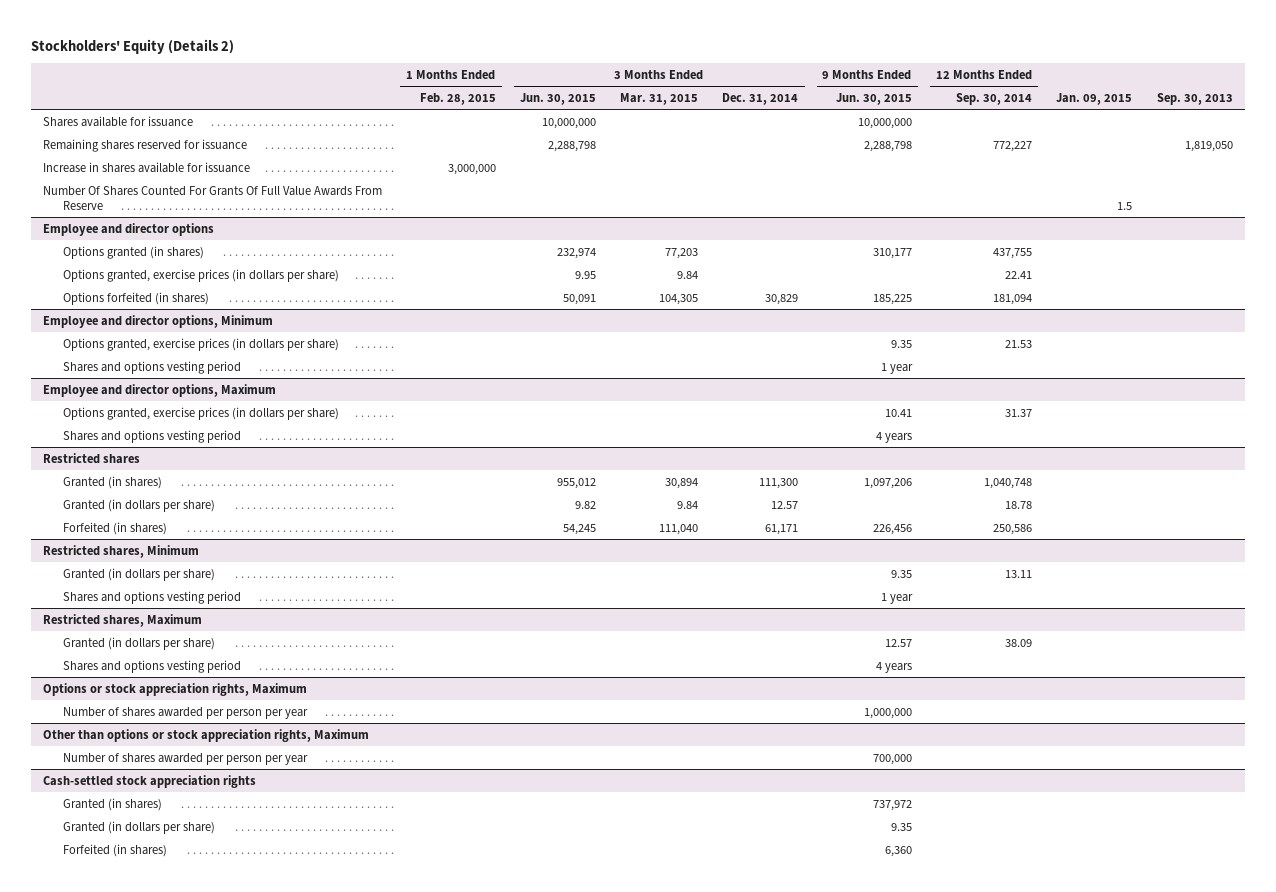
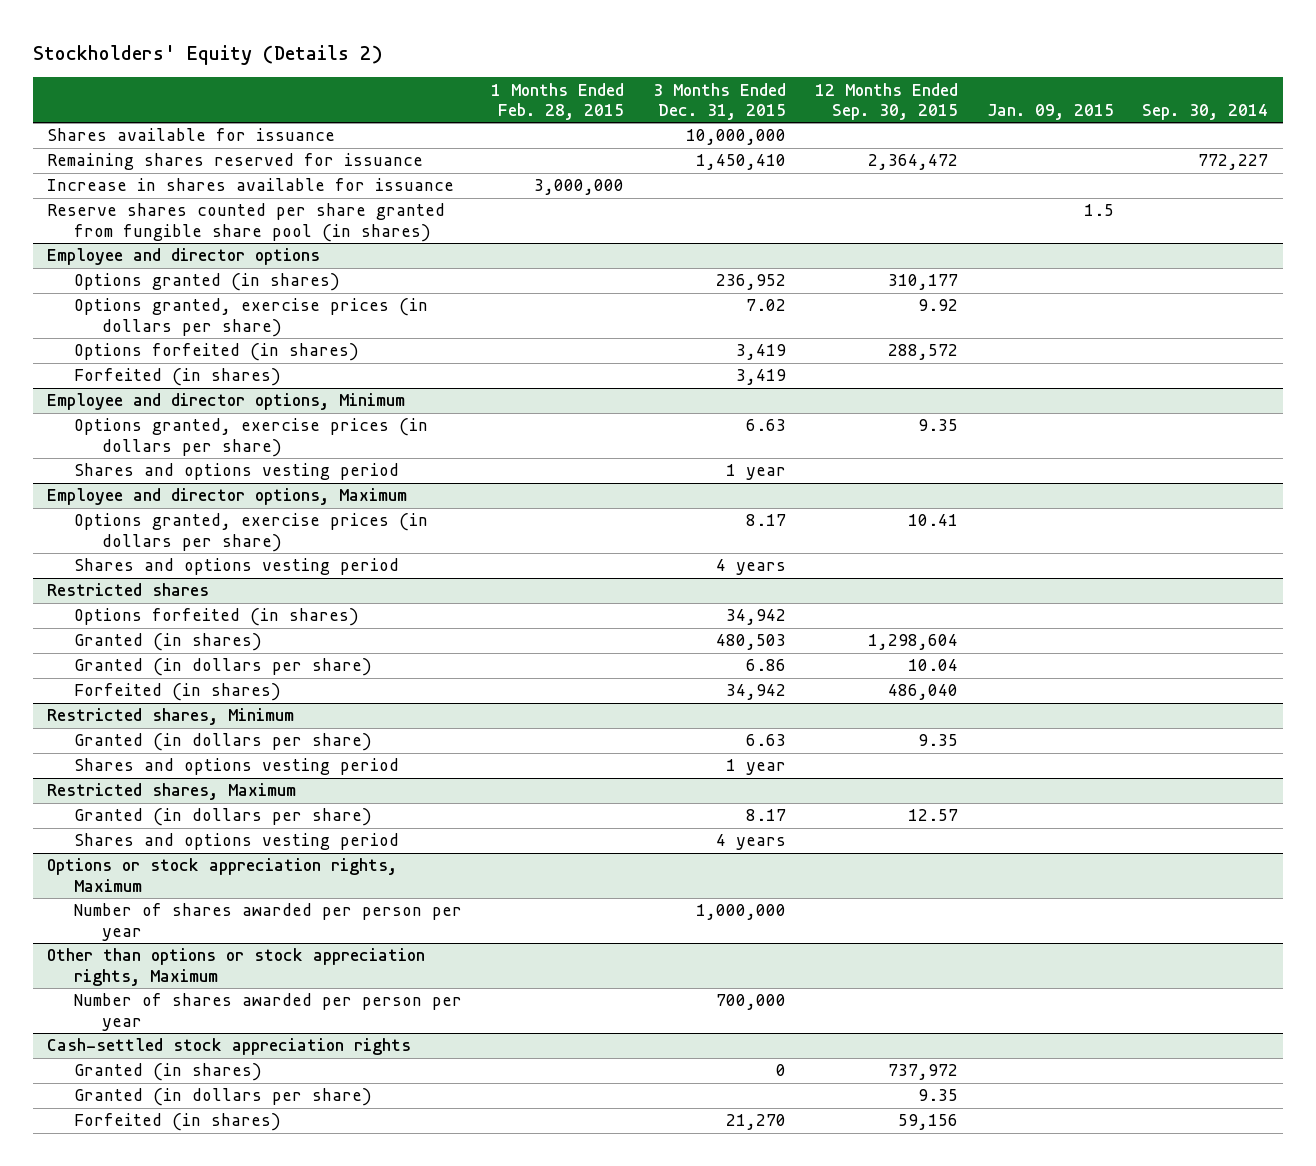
- | 1 Months Ended Feb. 28, 2015 | 3 Months Ended Jun. 30, 2015 | 3 Months Ended Mar. 31, 2015 | 3 Months Ended Dec. 31, 2014 | 9 Months Ended Jun. 30, 2015 | 12 Months Ended Sep. 30, 2014 | Jan. 09, 2015 | Sep. 30, 2013
+ | 1 Months Ended Feb. 28, 2015 | 3 Months Ended Dec. 31, 2015 | 12 Months Ended Sep. 30, 2015 | Jan. 09, 2015 | Sep. 30, 2014
- Number Of Shares Counted For Grants Of Full Value Awards From Reserve | | | | | | | 1.5 |
+ Reserve shares counted per share granted from fungible share pool (in shares) | | | | 1.5 |
@ Employee and director options
+ Forfeited (in shares) | | 3,419 | | |
@ Restricted shares
+ Options forfeited (in shares) | | 34,942 | | |

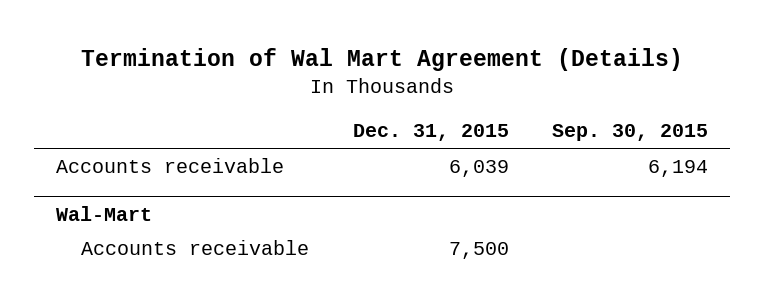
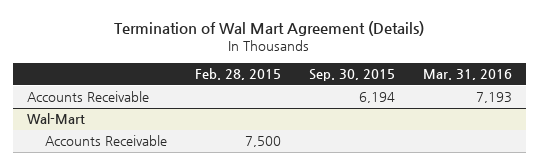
- | Dec. 31, 2015 | Sep. 30, 2015
+ | Feb. 28, 2015 | Sep. 30, 2015 | Mar. 31, 2016
- Accounts receivable | 6,039 | 6,194
+ Accounts Receivable | | 6,194 | 7,193
@ Wal-Mart
- Accounts receivable | 7,500 |
+ Accounts Receivable | 7,500 | |

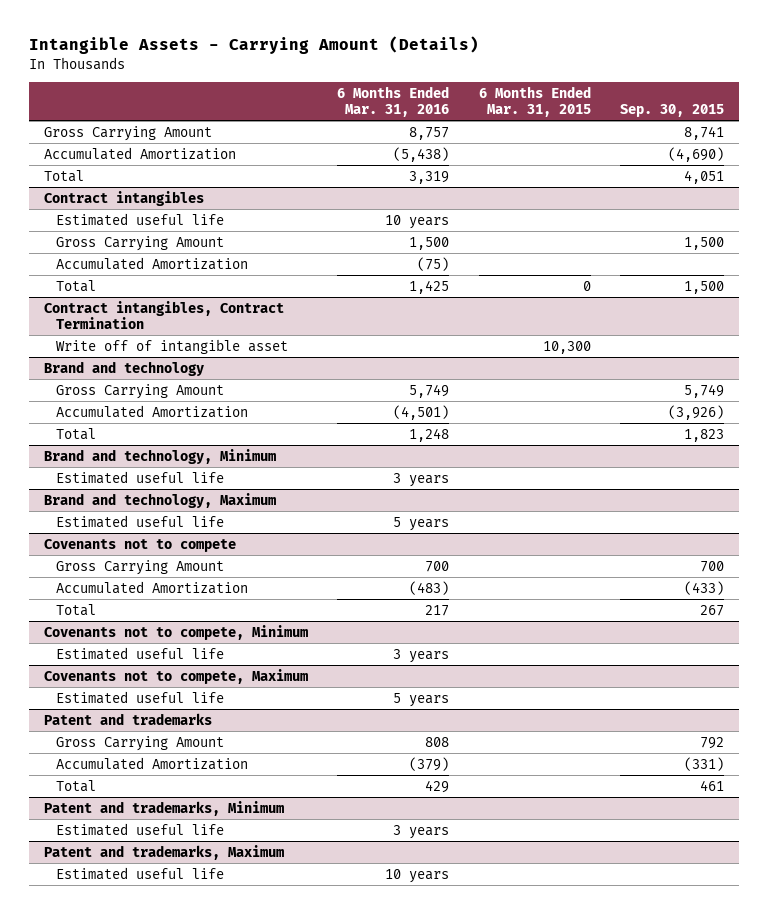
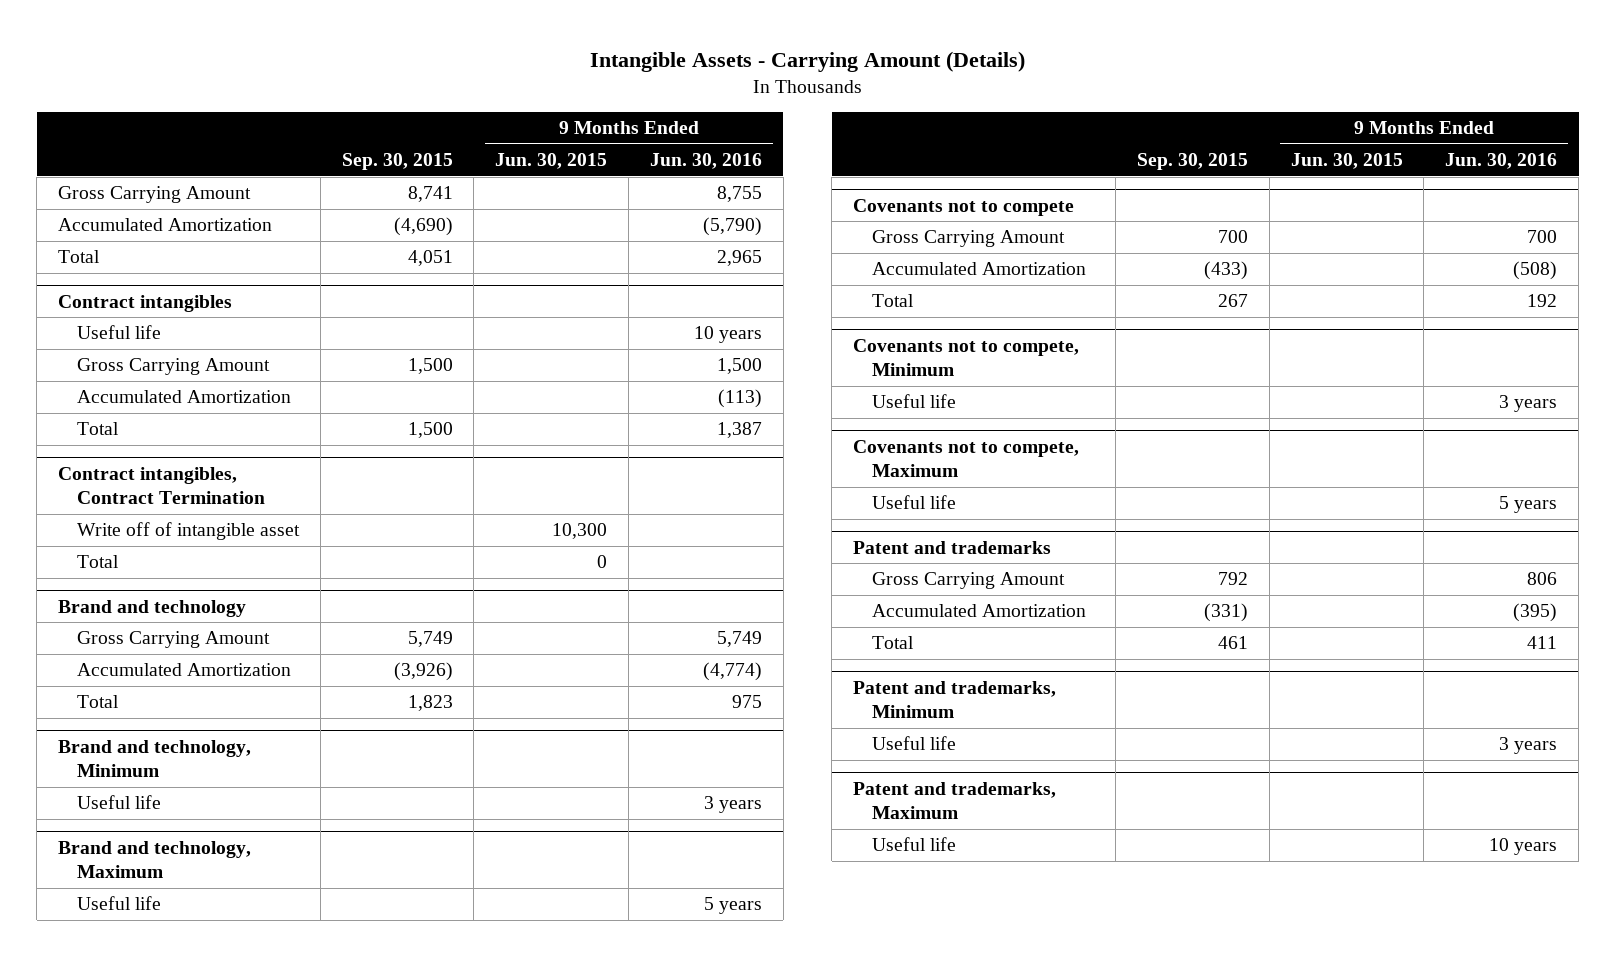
- | 6 Months Ended Mar. 31, 2016 | 6 Months Ended Mar. 31, 2015 | Sep. 30, 2015
+ | Sep. 30, 2015 | 9 Months Ended Jun. 30, 2015 | 9 Months Ended Jun. 30, 2016
@ Contract intangibles
- Estimated useful life | 10 years | |
+ Useful life | | | 10 years
@ Contract intangibles, Contract Termination
+ Total | | 0 |
@ Brand and technology, Minimum
- Estimated useful life | 3 years | |
+ Useful life | | | 3 years
@ Brand and technology, Maximum
- Estimated useful life | 5 years | |
+ Useful life | | | 5 years
@ Covenants not to compete, Minimum
- Estimated useful life | 3 years | |
+ Useful life | | | 3 years
@ Covenants not to compete, Maximum
- Estimated useful life | 5 years | |
+ Useful life | | | 5 years
@ Patent and trademarks, Minimum
- Estimated useful life | 3 years | |
+ Useful life | | | 3 years
@ Patent and trademarks, Maximum
- Estimated useful life | 10 years | |
+ Useful life | | | 10 years

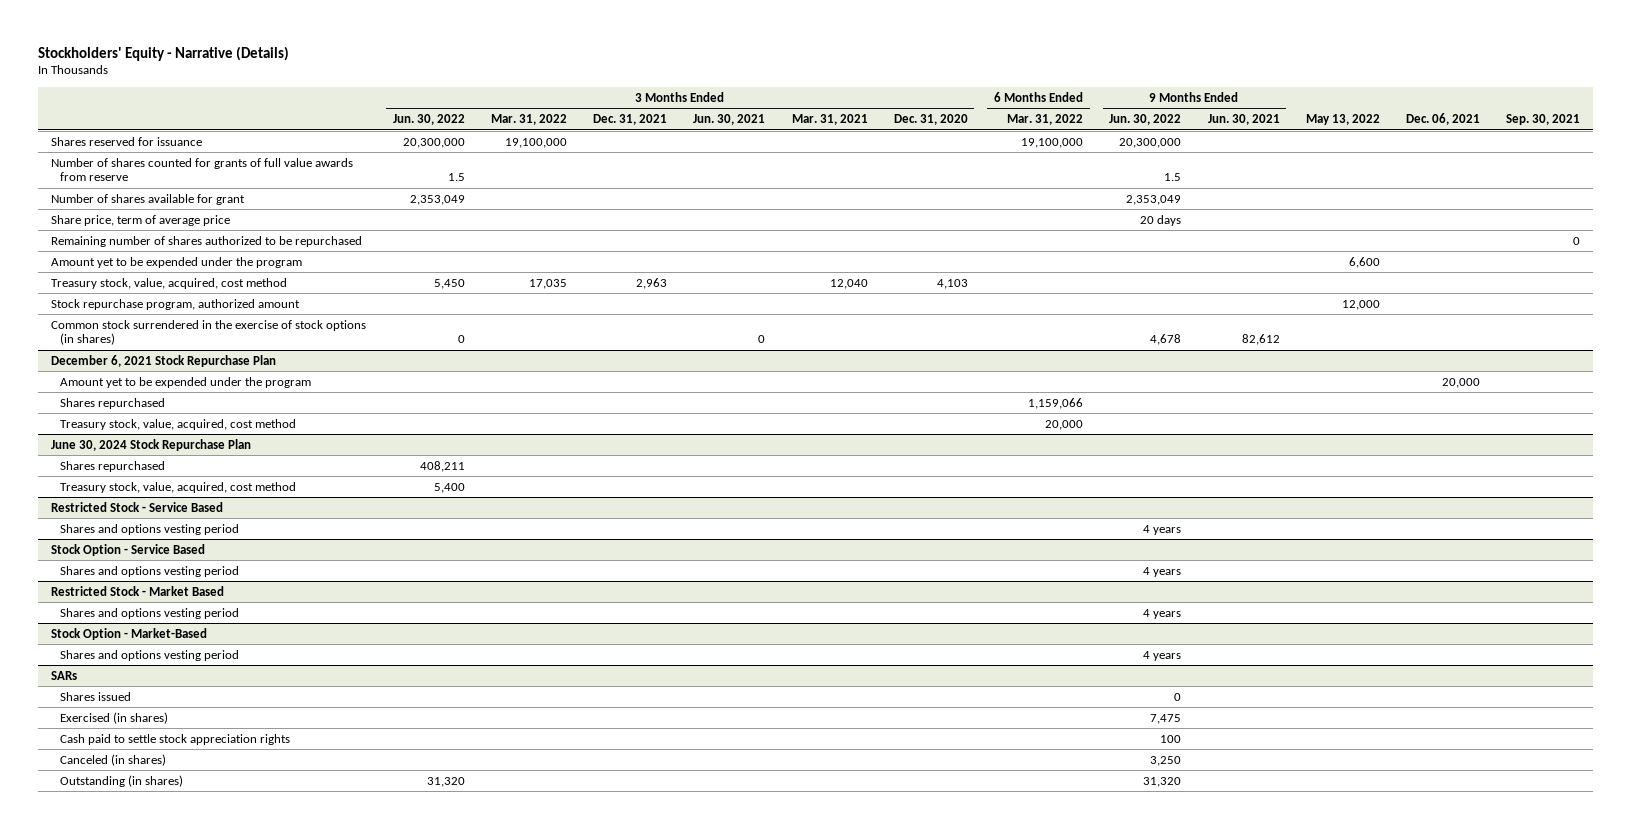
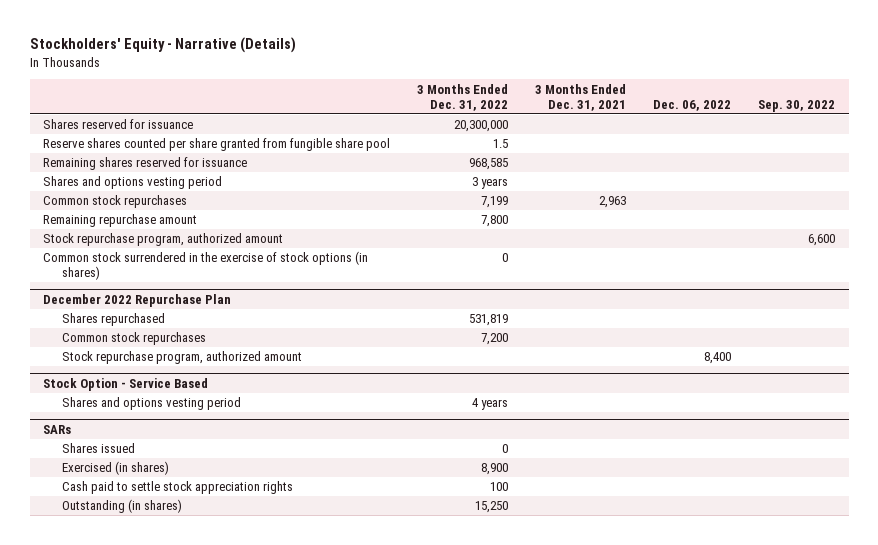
- | 3 Months Ended Jun. 30, 2022 | 3 Months Ended Mar. 31, 2022 | 3 Months Ended Dec. 31, 2021 | 3 Months Ended Jun. 30, 2021 | 3 Months Ended Mar. 31, 2021 | 3 Months Ended Dec. 31, 2020 | 6 Months Ended Mar. 31, 2022 | 9 Months Ended Jun. 30, 2022 | 9 Months Ended Jun. 30, 2021 | May 13, 2022 | Dec. 06, 2021 | Sep. 30, 2021
+ | 3 Months Ended Dec. 31, 2022 | 3 Months Ended Dec. 31, 2021 | Dec. 06, 2022 | Sep. 30, 2022
- Number of shares counted for grants of full value awards from reserve | 1.5 | | | | | | | 1.5 | | | |
- Number of shares available for grant | 2,353,049 | | | | | | | 2,353,049 | | | |
- Share price, term of average price | | | | | | | | 20 days | | | |
- Remaining number of shares authorized to be repurchased | | | | | | | | | | | | 0
- Amount yet to be expended under the program | | | | | | | | | | 6,600 | |
- Treasury stock, value, acquired, cost method | 5,450 | 17,035 | 2,963 | | 12,040 | 4,103 | | | | | |
+ Reserve shares counted per share granted from fungible share pool | 1.5 | | |
+ Remaining shares reserved for issuance | 968,585 | | |
+ Shares and options vesting period | 3 years | | |
+ Common stock repurchases | 7,199 | 2,963 | |
+ Remaining repurchase amount | 7,800 | | |
- December 6, 2021 Stock Repurchase Plan
- Amount yet to be expended under the program | | | | | | | | | | | 20,000 |
- Shares repurchased | | | | | | | 1,159,066 | | | | |
- Treasury stock, value, acquired, cost method | | | | | | | 20,000 | | | | |
- June 30, 2024 Stock Repurchase Plan
- Shares repurchased | 408,211 | | | | | | | | | | |
- Treasury stock, value, acquired, cost method | 5,400 | | | | | | | | | | |
- Restricted Stock - Service Based
- Shares and options vesting period | | | | | | | | 4 years | | | |
+ December 2022 Repurchase Plan
+ Shares repurchased | 531,819 | | |
+ Common stock repurchases | 7,200 | | |
+ Stock repurchase program, authorized amount | | | 8,400 |
- Restricted Stock - Market Based
- Shares and options vesting period | | | | | | | | 4 years | | | |
- Stock Option - Market-Based
- Shares and options vesting period | | | | | | | | 4 years | | | |
@ SARs
- Canceled (in shares) | | | | | | | | 3,250 | | | |

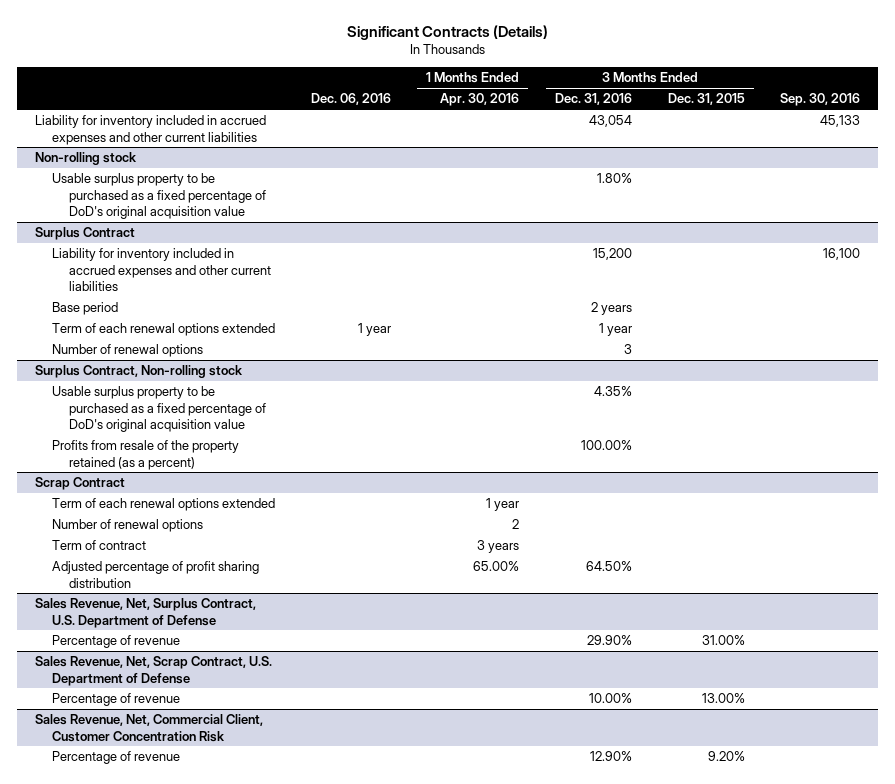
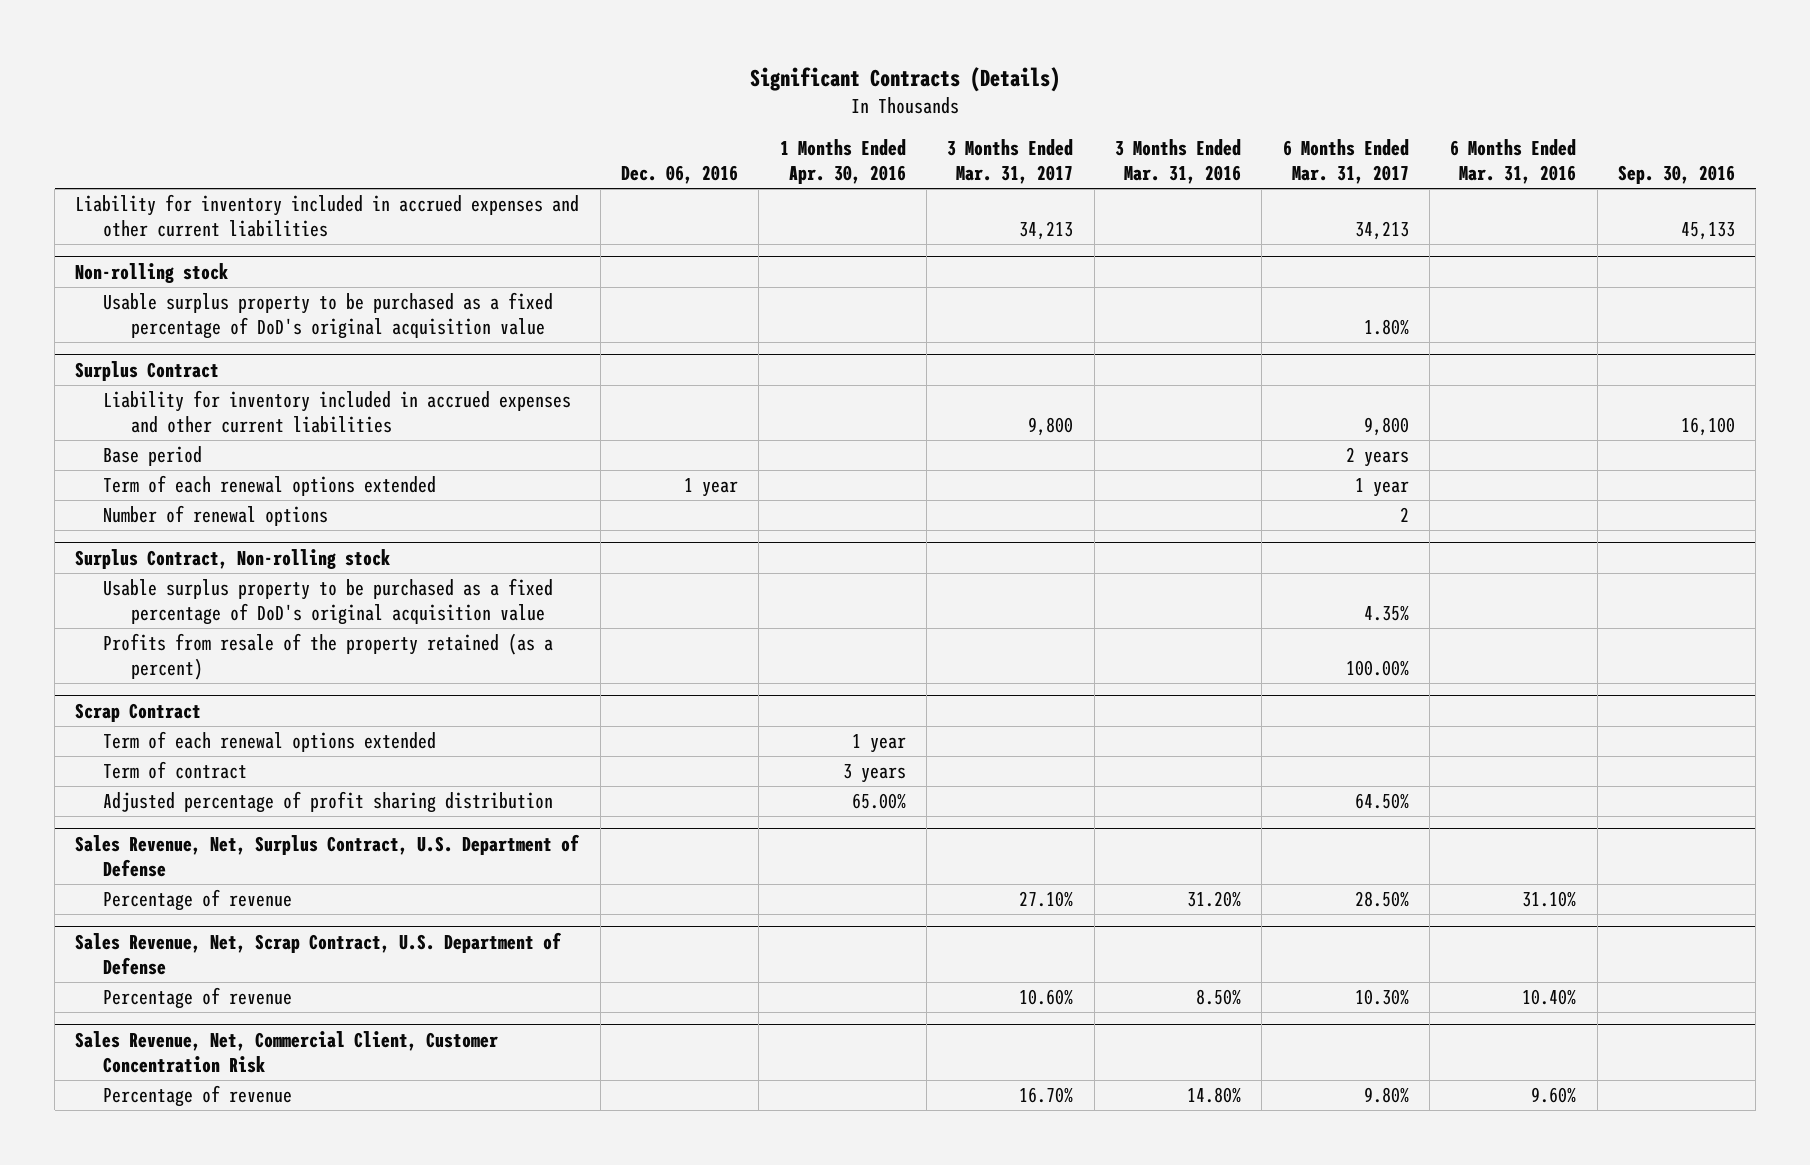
- | Dec. 06, 2016 | 1 Months Ended Apr. 30, 2016 | 3 Months Ended Dec. 31, 2016 | 3 Months Ended Dec. 31, 2015 | Sep. 30, 2016
+ | Dec. 06, 2016 | 1 Months Ended Apr. 30, 2016 | 3 Months Ended Mar. 31, 2017 | 3 Months Ended Mar. 31, 2016 | 6 Months Ended Mar. 31, 2017 | 6 Months Ended Mar. 31, 2016 | Sep. 30, 2016
@ Scrap Contract
- Number of renewal options | | 2 | | |

